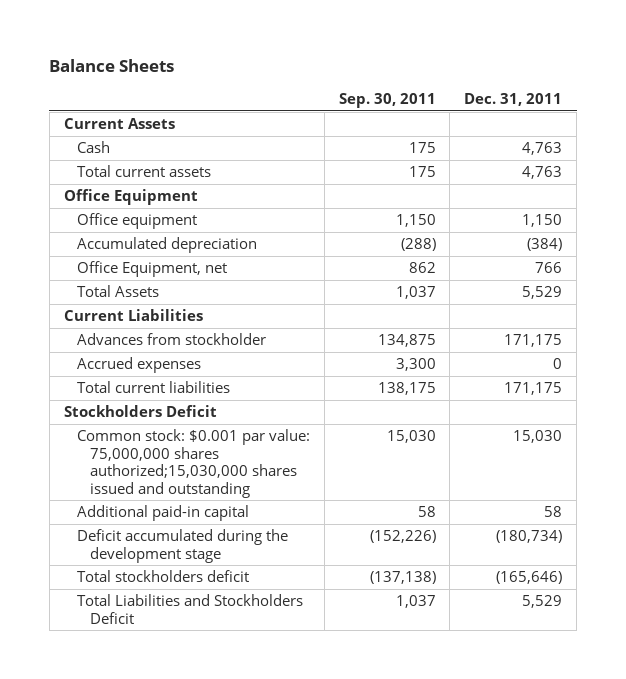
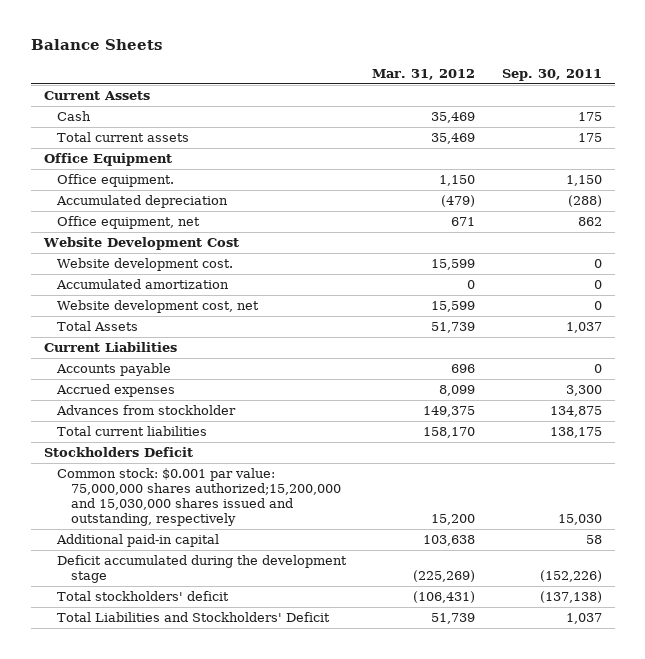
- | Sep. 30, 2011 | Dec. 31, 2011
+ | Mar. 31, 2012 | Sep. 30, 2011
- Office equipment | 1,150 | 1,150
+ Office equipment. | 1,150 | 1,150
- Office Equipment, net | 862 | 766
+ Office equipment, net | 671 | 862
+ Website Development Cost
+ Website development cost. | 15,599 | 0
+ Accumulated amortization | 0 | 0
+ Website development cost, net | 15,599 | 0
+ Accounts payable | 696 | 0
moved down: Advances from stockholder | 149,375 | 134,875
- Common stock: $0.001 par value: 75,000,000 shares authorized;15,030,000 shares issued and outstanding | 15,030 | 15,030
+ Common stock: $0.001 par value: 75,000,000 shares authorized;15,200,000 and 15,030,000 shares issued and outstanding, respectively | 15,200 | 15,030
- Total stockholders deficit | (137,138) | (165,646)
- Total Liabilities and Stockholders Deficit | 1,037 | 5,529
+ Total stockholders' deficit | (106,431) | (137,138)
+ Total Liabilities and Stockholders' Deficit | 51,739 | 1,037

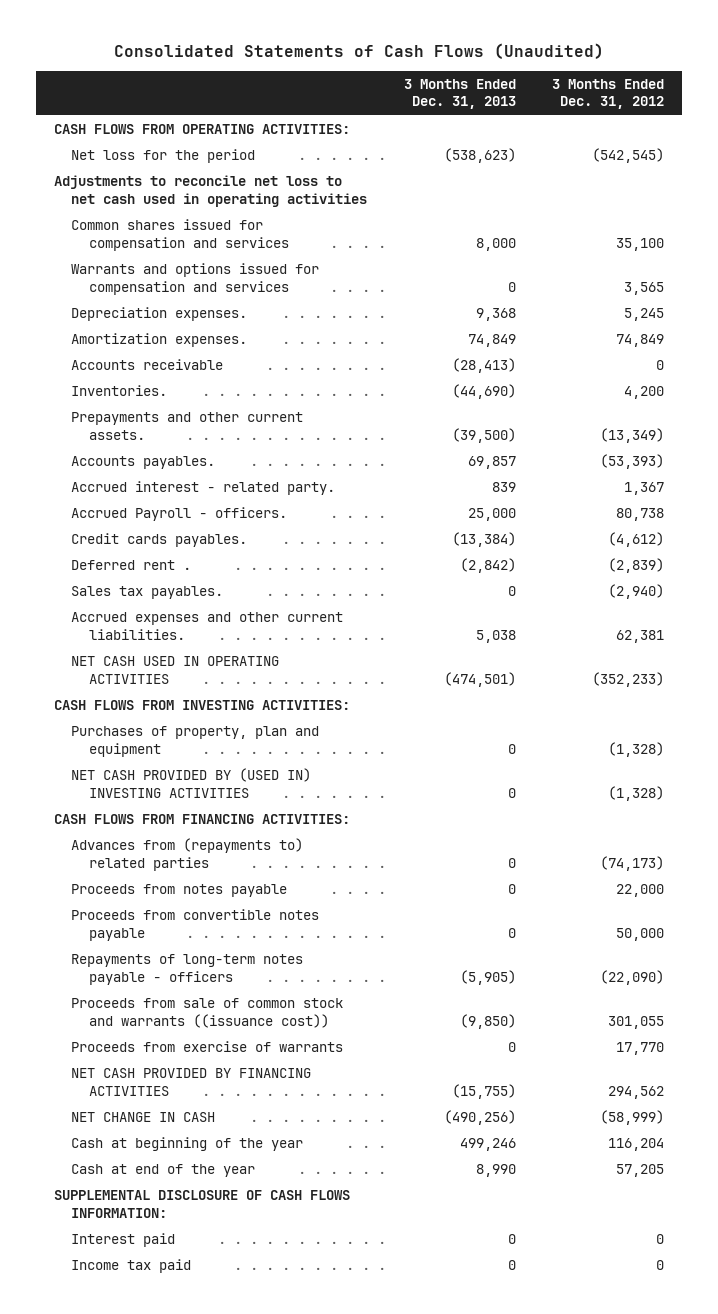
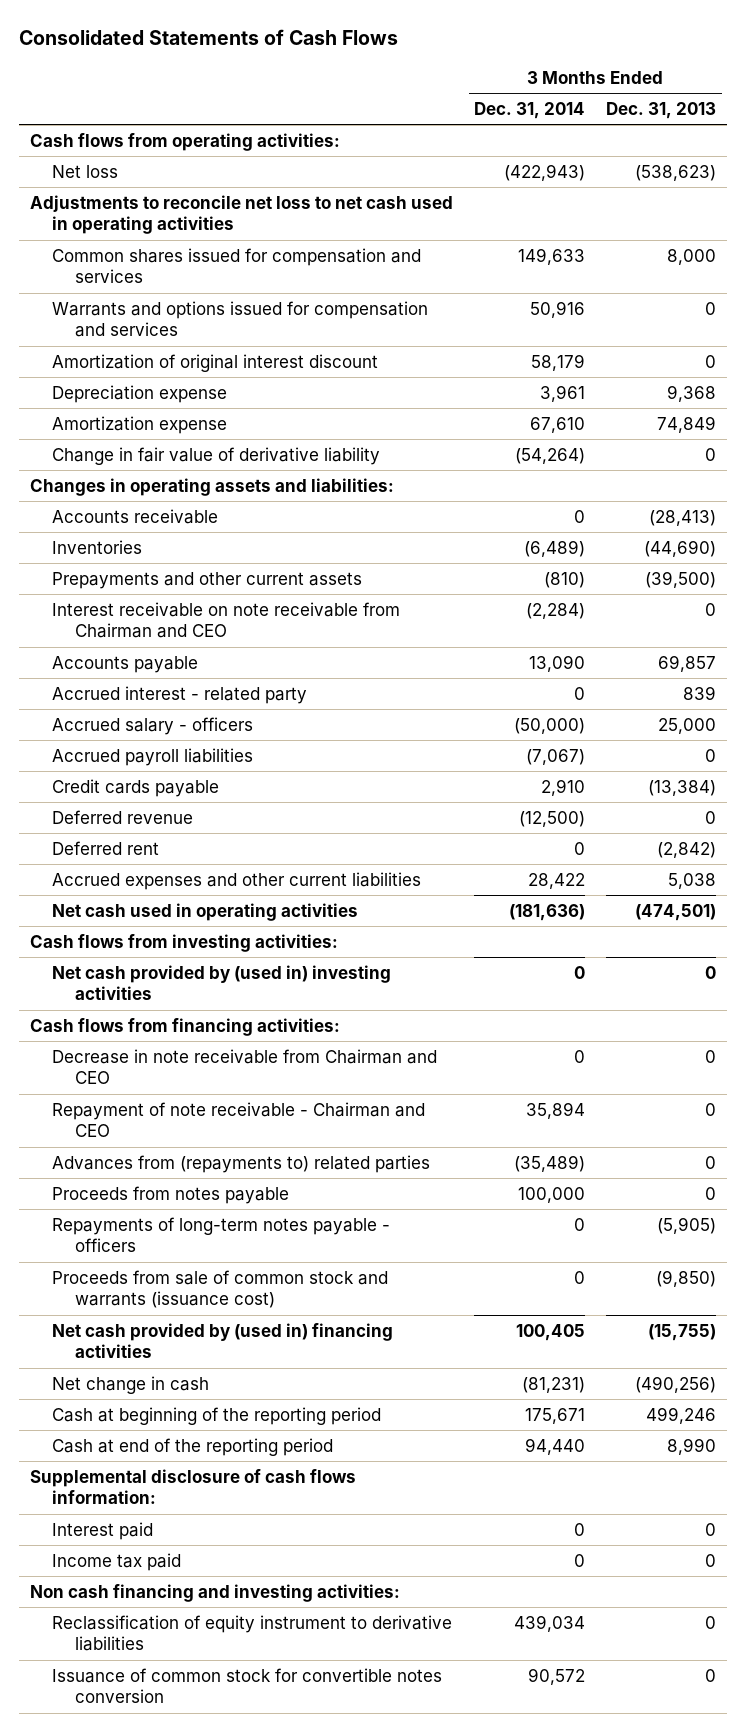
- Consolidated Statements of Cash Flows (Unaudited)
+ Consolidated Statements of Cash Flows
- | 3 Months Ended Dec. 31, 2013 | 3 Months Ended Dec. 31, 2012
+ | 3 Months Ended Dec. 31, 2014 | 3 Months Ended Dec. 31, 2013
- CASH FLOWS FROM OPERATING ACTIVITIES:
- Net loss for the period | (538,623) | (542,545)
+ Cash flows from operating activities:
+ Net loss | (422,943) | (538,623)
- Depreciation expenses. | 9,368 | 5,245
- Amortization expenses. | 74,849 | 74,849
+ Amortization of original interest discount | 58,179 | 0
+ Depreciation expense | 3,961 | 9,368
+ Amortization expense | 67,610 | 74,849
+ Change in fair value of derivative liability | (54,264) | 0
+ Changes in operating assets and liabilities:
- Inventories. | (44,690) | 4,200
- Prepayments and other current assets. | (39,500) | (13,349)
- Accounts payables. | 69,857 | (53,393)
- Accrued interest - related party. | 839 | 1,367
- Accrued Payroll - officers. | 25,000 | 80,738
- Credit cards payables. | (13,384) | (4,612)
- Deferred rent . | (2,842) | (2,839)
- Sales tax payables. | 0 | (2,940)
- Accrued expenses and other current liabilities. | 5,038 | 62,381
- NET CASH USED IN OPERATING ACTIVITIES | (474,501) | (352,233)
- CASH FLOWS FROM INVESTING ACTIVITIES:
- Purchases of property, plan and equipment | 0 | (1,328)
- NET CASH PROVIDED BY (USED IN) INVESTING ACTIVITIES | 0 | (1,328)
- CASH FLOWS FROM FINANCING ACTIVITIES:
+ Inventories | (6,489) | (44,690)
+ Prepayments and other current assets | (810) | (39,500)
+ Interest receivable on note receivable from Chairman and CEO | (2,284) | 0
+ Accounts payable | 13,090 | 69,857
+ Accrued interest - related party | 0 | 839
+ Accrued salary - officers | (50,000) | 25,000
+ Accrued payroll liabilities | (7,067) | 0
+ Credit cards payable | 2,910 | (13,384)
+ Deferred revenue | (12,500) | 0
+ Deferred rent | 0 | (2,842)
+ Accrued expenses and other current liabilities | 28,422 | 5,038
+ Net cash used in operating activities | (181,636) | (474,501)
+ Cash flows from investing activities:
+ Net cash provided by (used in) investing activities | 0 | 0
+ Cash flows from financing activities:
+ Decrease in note receivable from Chairman and CEO | 0 | 0
+ Repayment of note receivable - Chairman and CEO | 35,894 | 0
- Proceeds from convertible notes payable | 0 | 50,000
- Proceeds from sale of common stock and warrants ((issuance cost)) | (9,850) | 301,055
- Proceeds from exercise of warrants | 0 | 17,770
- NET CASH PROVIDED BY FINANCING ACTIVITIES | (15,755) | 294,562
- NET CHANGE IN CASH | (490,256) | (58,999)
- Cash at beginning of the year | 499,246 | 116,204
- Cash at end of the year | 8,990 | 57,205
- SUPPLEMENTAL DISCLOSURE OF CASH FLOWS INFORMATION:
+ Proceeds from sale of common stock and warrants (issuance cost) | 0 | (9,850)
+ Net cash provided by (used in) financing activities | 100,405 | (15,755)
+ Net change in cash | (81,231) | (490,256)
+ Cash at beginning of the reporting period | 175,671 | 499,246
+ Cash at end of the reporting period | 94,440 | 8,990
+ Supplemental disclosure of cash flows information:
+ Non cash financing and investing activities:
+ Reclassification of equity instrument to derivative liabilities | 439,034 | 0
+ Issuance of common stock for convertible notes conversion | 90,572 | 0

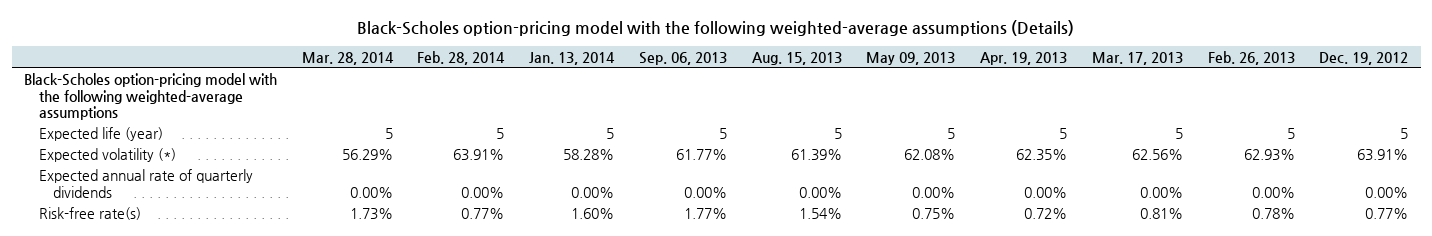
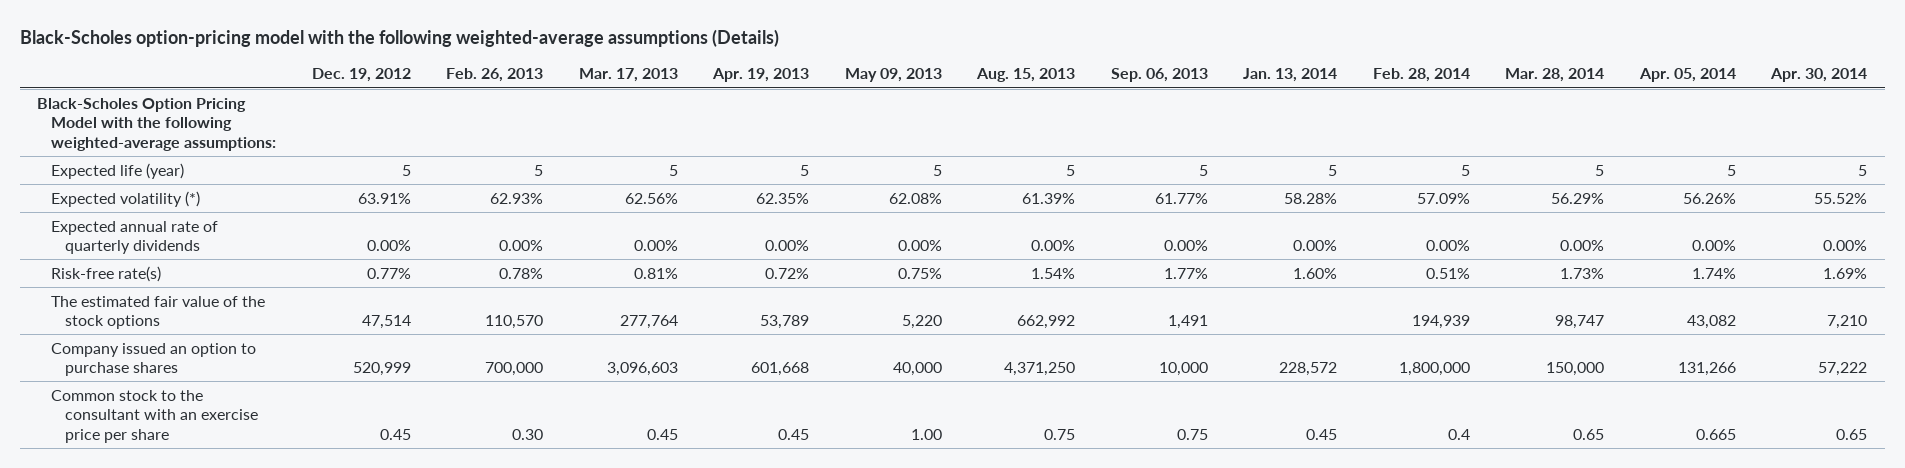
- | Mar. 28, 2014 | Feb. 28, 2014 | Jan. 13, 2014 | Sep. 06, 2013 | Aug. 15, 2013 | May 09, 2013 | Apr. 19, 2013 | Mar. 17, 2013 | Feb. 26, 2013 | Dec. 19, 2012
+ | Dec. 19, 2012 | Feb. 26, 2013 | Mar. 17, 2013 | Apr. 19, 2013 | May 09, 2013 | Aug. 15, 2013 | Sep. 06, 2013 | Jan. 13, 2014 | Feb. 28, 2014 | Mar. 28, 2014 | Apr. 05, 2014 | Apr. 30, 2014
- Black-Scholes option-pricing model with the following weighted-average assumptions
+ Black-Scholes Option Pricing Model with the following weighted-average assumptions:
- Expected volatility (*) | 56.29% | 63.91% | 58.28% | 61.77% | 61.39% | 62.08% | 62.35% | 62.56% | 62.93% | 63.91%
+ Expected volatility (*) | 63.91% | 62.93% | 62.56% | 62.35% | 62.08% | 61.39% | 61.77% | 58.28% | 57.09% | 56.29% | 56.26% | 55.52%
- Risk-free rate(s) | 1.73% | 0.77% | 1.60% | 1.77% | 1.54% | 0.75% | 0.72% | 0.81% | 0.78% | 0.77%
+ Risk-free rate(s) | 0.77% | 0.78% | 0.81% | 0.72% | 0.75% | 1.54% | 1.77% | 1.60% | 0.51% | 1.73% | 1.74% | 1.69%
+ The estimated fair value of the stock options | 47,514 | 110,570 | 277,764 | 53,789 | 5,220 | 662,992 | 1,491 | | 194,939 | 98,747 | 43,082 | 7,210
+ Company issued an option to purchase shares | 520,999 | 700,000 | 3,096,603 | 601,668 | 40,000 | 4,371,250 | 10,000 | 228,572 | 1,800,000 | 150,000 | 131,266 | 57,222
+ Common stock to the consultant with an exercise price per share | 0.45 | 0.30 | 0.45 | 0.45 | 1.00 | 0.75 | 0.75 | 0.45 | 0.4 | 0.65 | 0.665 | 0.65

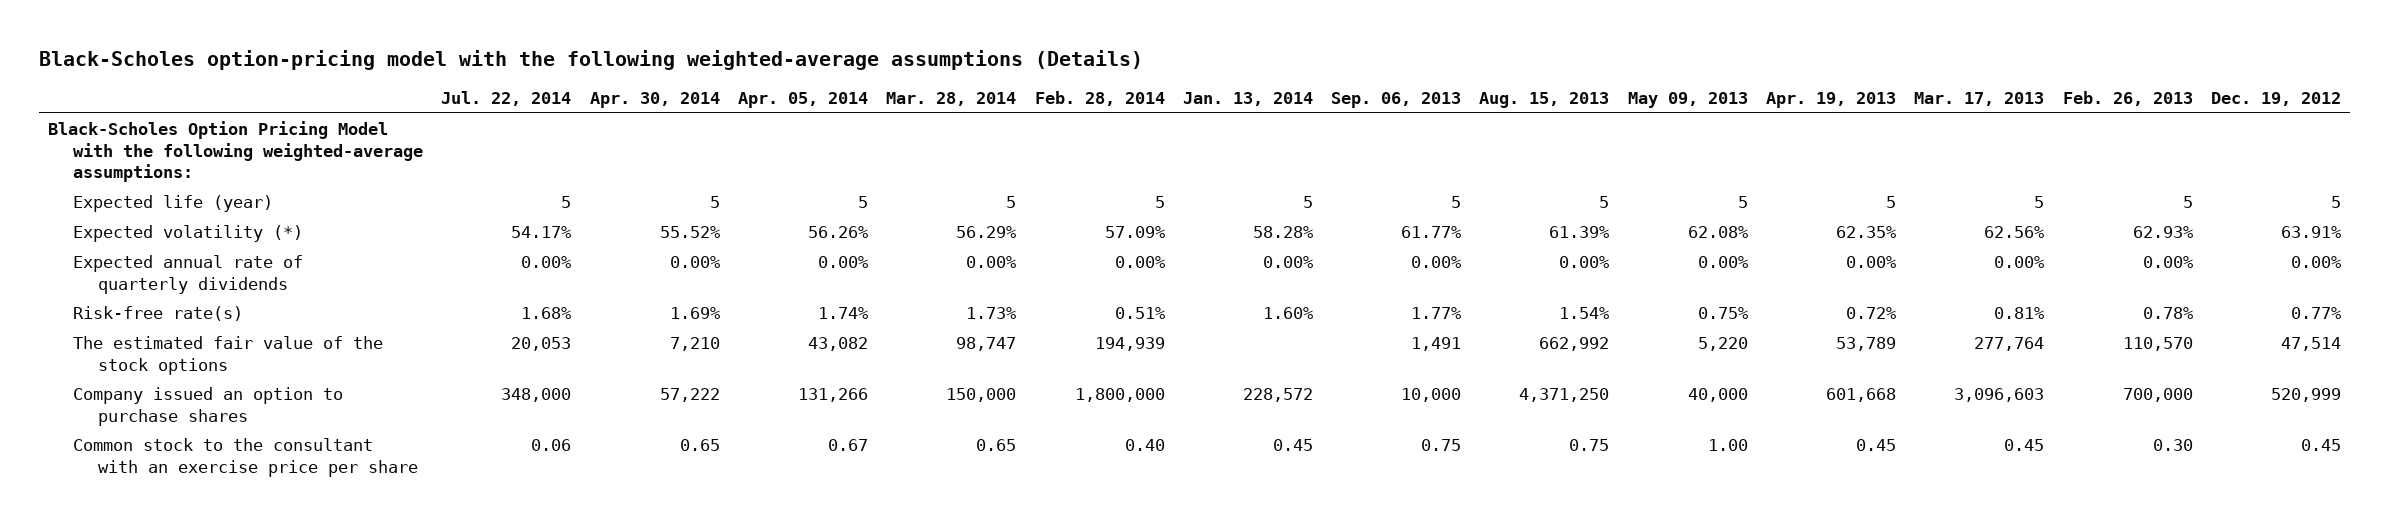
- | Dec. 19, 2012 | Feb. 26, 2013 | Mar. 17, 2013 | Apr. 19, 2013 | May 09, 2013 | Aug. 15, 2013 | Sep. 06, 2013 | Jan. 13, 2014 | Feb. 28, 2014 | Mar. 28, 2014 | Apr. 05, 2014 | Apr. 30, 2014
+ | Jul. 22, 2014 | Apr. 30, 2014 | Apr. 05, 2014 | Mar. 28, 2014 | Feb. 28, 2014 | Jan. 13, 2014 | Sep. 06, 2013 | Aug. 15, 2013 | May 09, 2013 | Apr. 19, 2013 | Mar. 17, 2013 | Feb. 26, 2013 | Dec. 19, 2012
- Common stock to the consultant with an exercise price per share | 0.45 | 0.30 | 0.45 | 0.45 | 1.00 | 0.75 | 0.75 | 0.45 | 0.4 | 0.65 | 0.665 | 0.65
+ Common stock to the consultant with an exercise price per share | 0.06 | 0.65 | 0.67 | 0.65 | 0.40 | 0.45 | 0.75 | 0.75 | 1.00 | 0.45 | 0.45 | 0.30 | 0.45

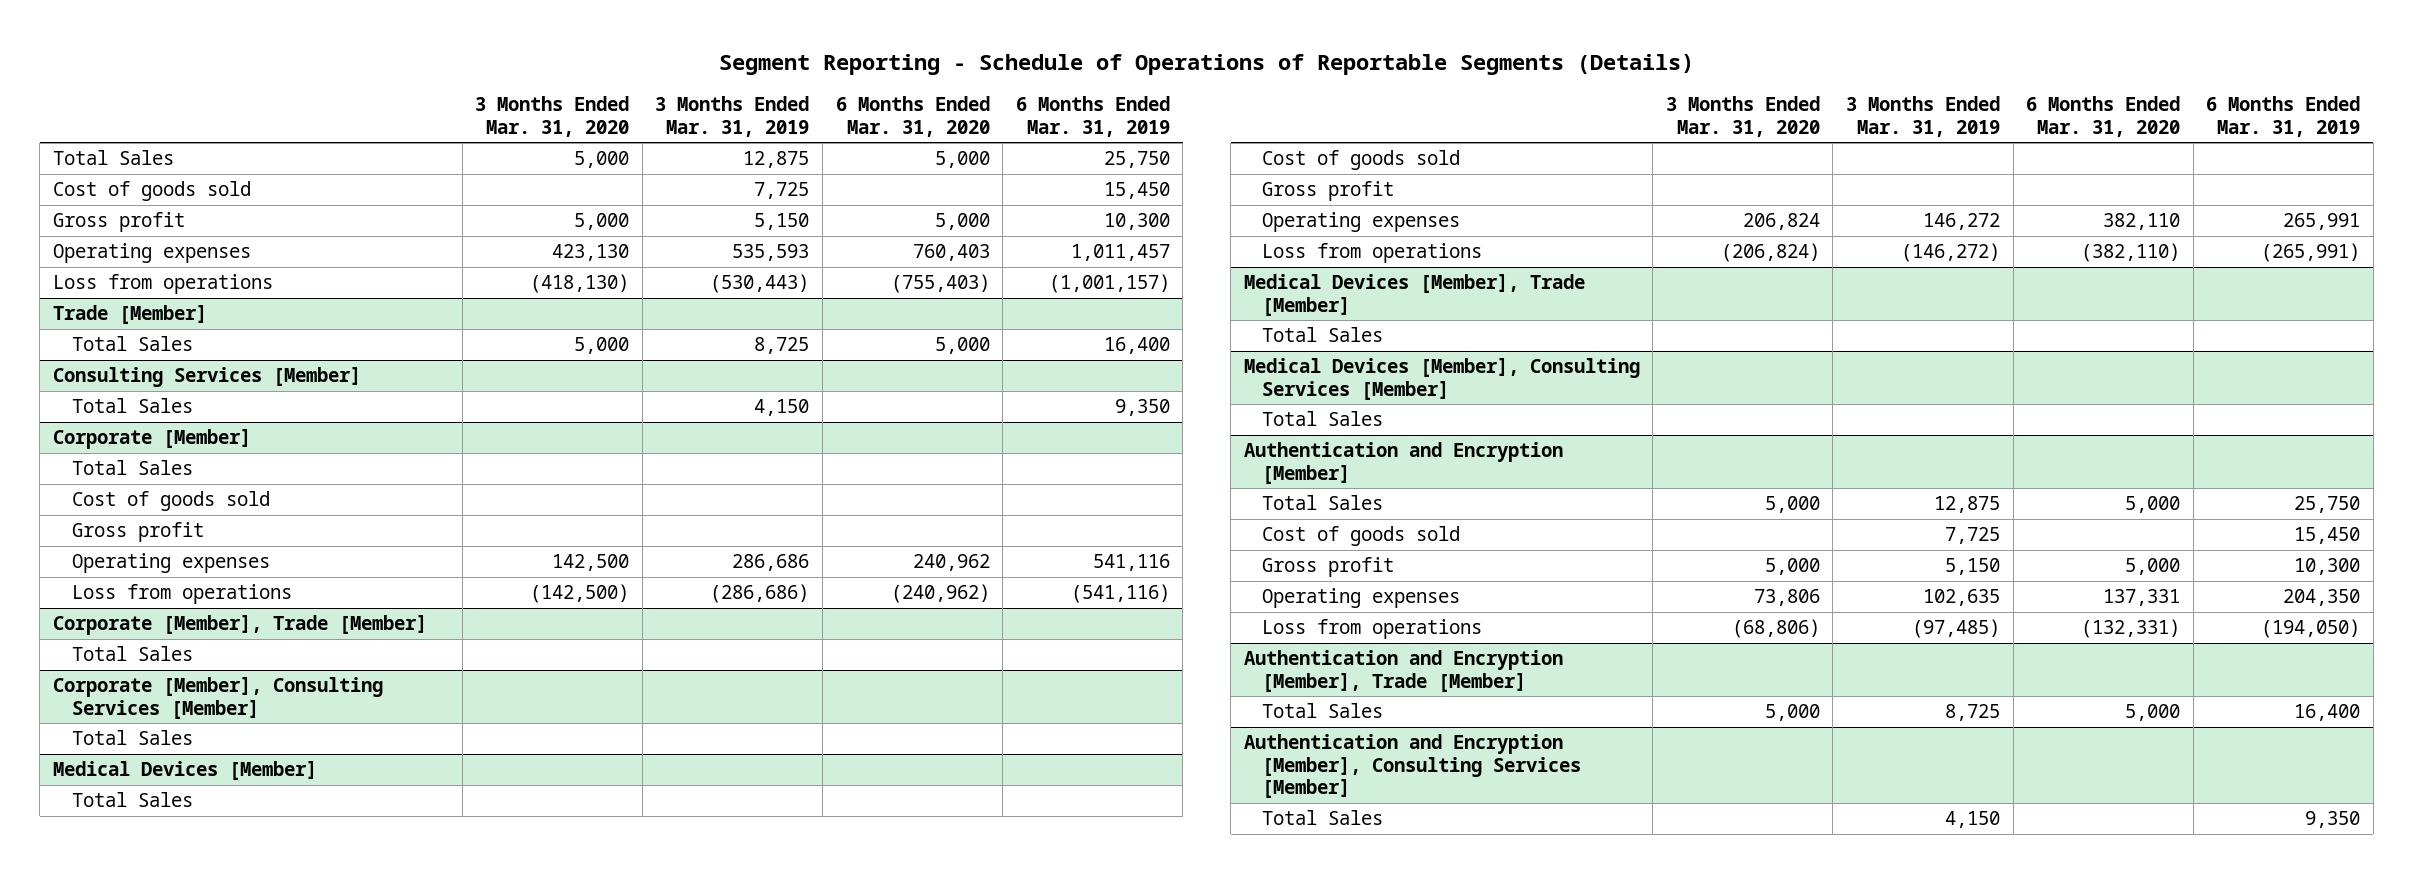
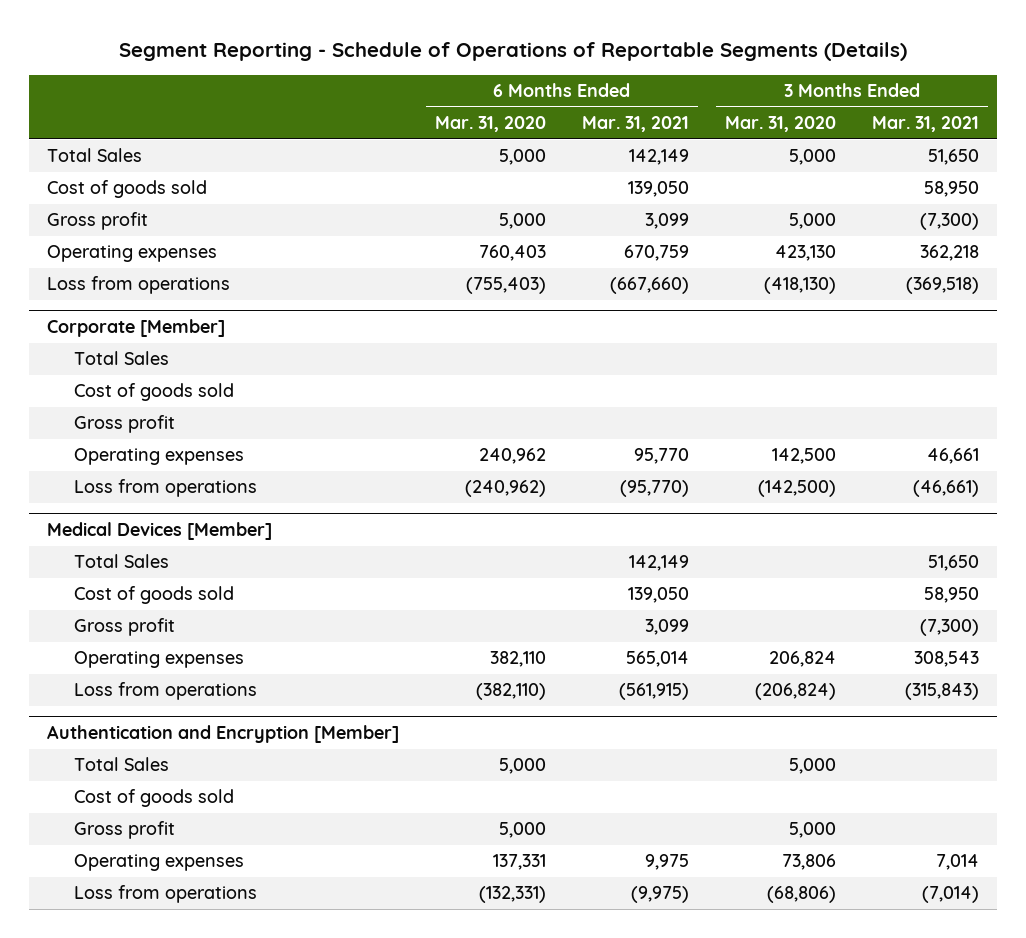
- | 3 Months Ended Mar. 31, 2020 | 3 Months Ended Mar. 31, 2019 | 6 Months Ended Mar. 31, 2020 | 6 Months Ended Mar. 31, 2019
+ | 6 Months Ended Mar. 31, 2020 | 6 Months Ended Mar. 31, 2021 | 3 Months Ended Mar. 31, 2020 | 3 Months Ended Mar. 31, 2021
- Trade [Member]
- Total Sales | 5,000 | 8,725 | 5,000 | 16,400
- Consulting Services [Member]
- Total Sales | | 4,150 | | 9,350
- Corporate [Member], Trade [Member]
- Total Sales
- Corporate [Member], Consulting Services [Member]
- Total Sales
- Medical Devices [Member], Trade [Member]
- Total Sales
- Medical Devices [Member], Consulting Services [Member]
- Total Sales
- Authentication and Encryption [Member], Trade [Member]
- Total Sales | 5,000 | 8,725 | 5,000 | 16,400
- Authentication and Encryption [Member], Consulting Services [Member]
- Total Sales | | 4,150 | | 9,350

